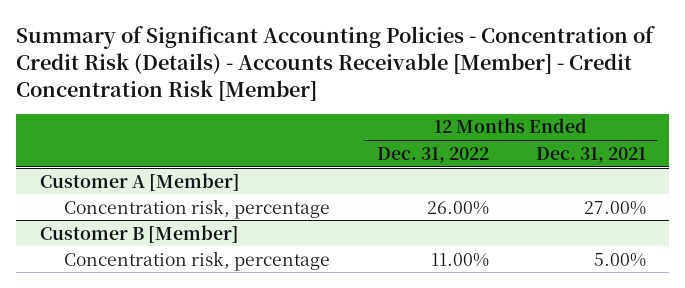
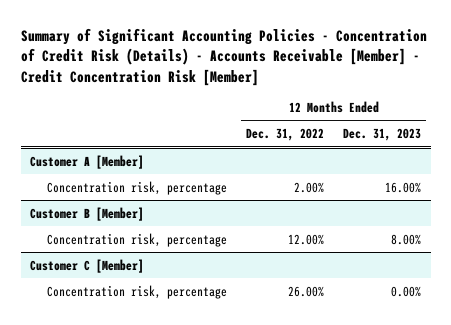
- | 12 Months Ended Dec. 31, 2022 | 12 Months Ended Dec. 31, 2021
+ | 12 Months Ended Dec. 31, 2022 | 12 Months Ended Dec. 31, 2023
@ Customer A [Member]
- Concentration risk, percentage | 26.00% | 27.00%
+ Concentration risk, percentage | 2.00% | 16.00%
@ Customer B [Member]
- Concentration risk, percentage | 11.00% | 5.00%
+ Concentration risk, percentage | 12.00% | 8.00%
+ Customer C [Member]
+ Concentration risk, percentage | 26.00% | 0.00%

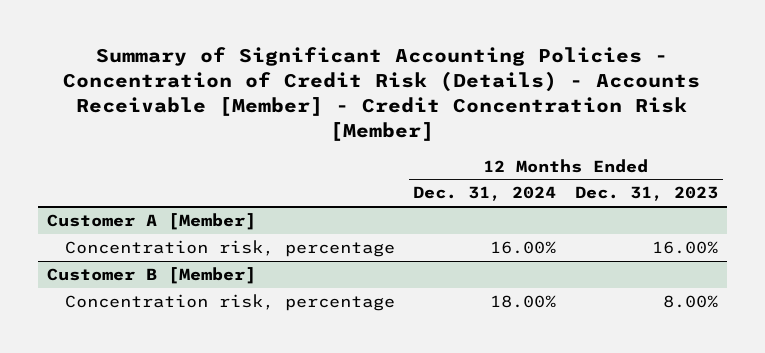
- | 12 Months Ended Dec. 31, 2022 | 12 Months Ended Dec. 31, 2023
+ | 12 Months Ended Dec. 31, 2024 | 12 Months Ended Dec. 31, 2023
- Customer C [Member]
- Concentration risk, percentage | 26.00% | 0.00%

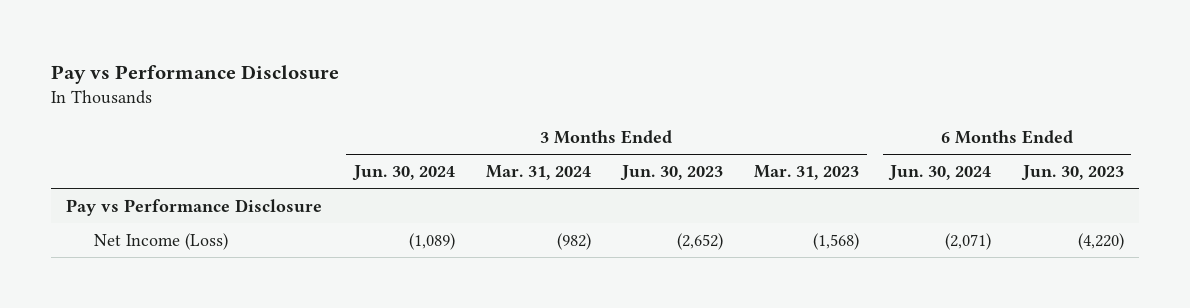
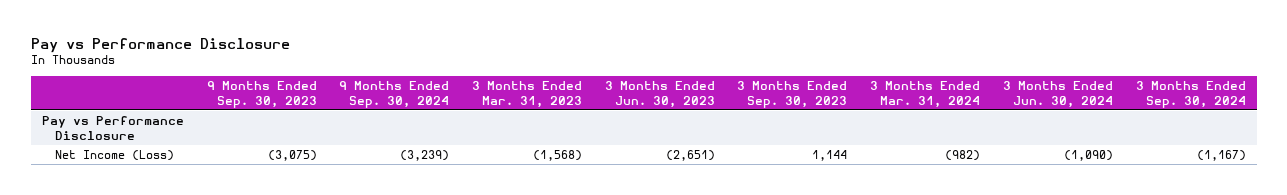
- | 3 Months Ended Jun. 30, 2024 | 3 Months Ended Mar. 31, 2024 | 3 Months Ended Jun. 30, 2023 | 3 Months Ended Mar. 31, 2023 | 6 Months Ended Jun. 30, 2024 | 6 Months Ended Jun. 30, 2023
+ | 9 Months Ended Sep. 30, 2023 | 9 Months Ended Sep. 30, 2024 | 3 Months Ended Mar. 31, 2023 | 3 Months Ended Jun. 30, 2023 | 3 Months Ended Sep. 30, 2023 | 3 Months Ended Mar. 31, 2024 | 3 Months Ended Jun. 30, 2024 | 3 Months Ended Sep. 30, 2024
- Net Income (Loss) | (1,089) | (982) | (2,652) | (1,568) | (2,071) | (4,220)
+ Net Income (Loss) | (3,075) | (3,239) | (1,568) | (2,651) | 1,144 | (982) | (1,090) | (1,167)

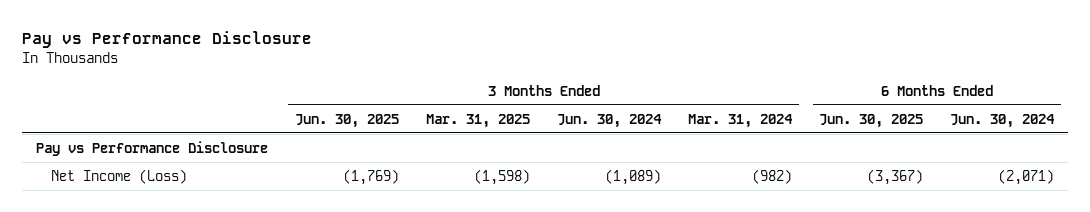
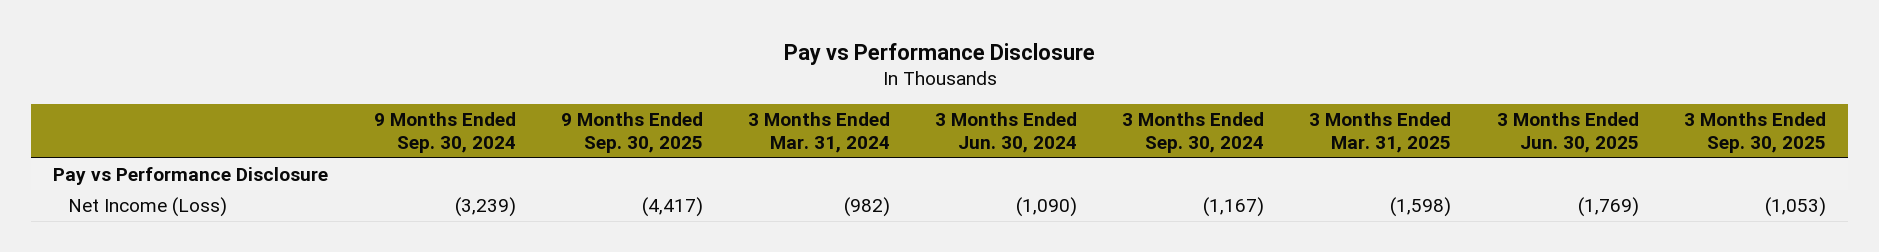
- | 3 Months Ended Jun. 30, 2025 | 3 Months Ended Mar. 31, 2025 | 3 Months Ended Jun. 30, 2024 | 3 Months Ended Mar. 31, 2024 | 6 Months Ended Jun. 30, 2025 | 6 Months Ended Jun. 30, 2024
+ | 9 Months Ended Sep. 30, 2024 | 9 Months Ended Sep. 30, 2025 | 3 Months Ended Mar. 31, 2024 | 3 Months Ended Jun. 30, 2024 | 3 Months Ended Sep. 30, 2024 | 3 Months Ended Mar. 31, 2025 | 3 Months Ended Jun. 30, 2025 | 3 Months Ended Sep. 30, 2025
- Net Income (Loss) | (1,769) | (1,598) | (1,089) | (982) | (3,367) | (2,071)
+ Net Income (Loss) | (3,239) | (4,417) | (982) | (1,090) | (1,167) | (1,598) | (1,769) | (1,053)

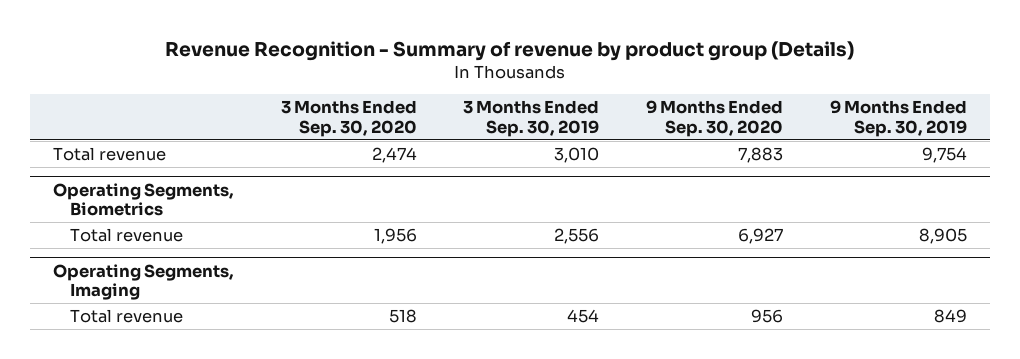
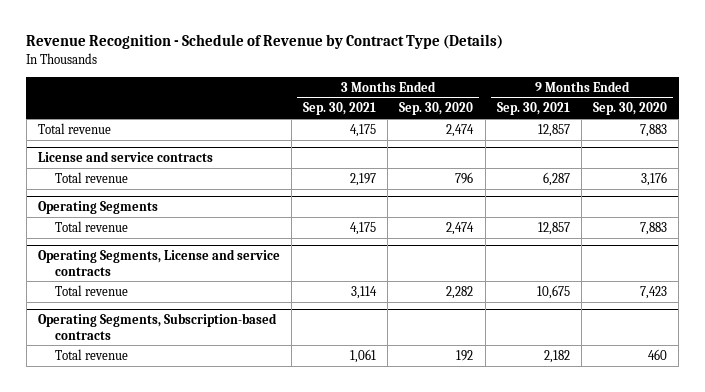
- Revenue Recognition - Summary of revenue by product group (Details)
+ Revenue Recognition - Schedule of Revenue by Contract Type (Details)
- | 3 Months Ended Sep. 30, 2020 | 3 Months Ended Sep. 30, 2019 | 9 Months Ended Sep. 30, 2020 | 9 Months Ended Sep. 30, 2019
+ | 3 Months Ended Sep. 30, 2021 | 3 Months Ended Sep. 30, 2020 | 9 Months Ended Sep. 30, 2021 | 9 Months Ended Sep. 30, 2020
- Operating Segments, Biometrics
- Total revenue | 1,956 | 2,556 | 6,927 | 8,905
- Operating Segments, Imaging
- Total revenue | 518 | 454 | 956 | 849
+ License and service contracts
+ Total revenue | 2,197 | 796 | 6,287 | 3,176
+ Operating Segments
+ Total revenue | 4,175 | 2,474 | 12,857 | 7,883
+ Operating Segments, License and service contracts
+ Total revenue | 3,114 | 2,282 | 10,675 | 7,423
+ Operating Segments, Subscription-based contracts
+ Total revenue | 1,061 | 192 | 2,182 | 460

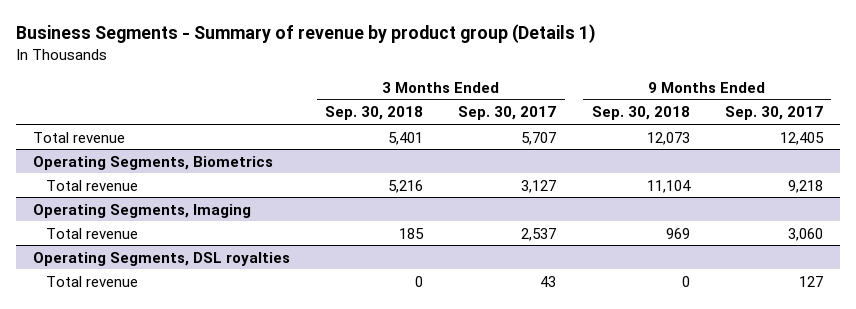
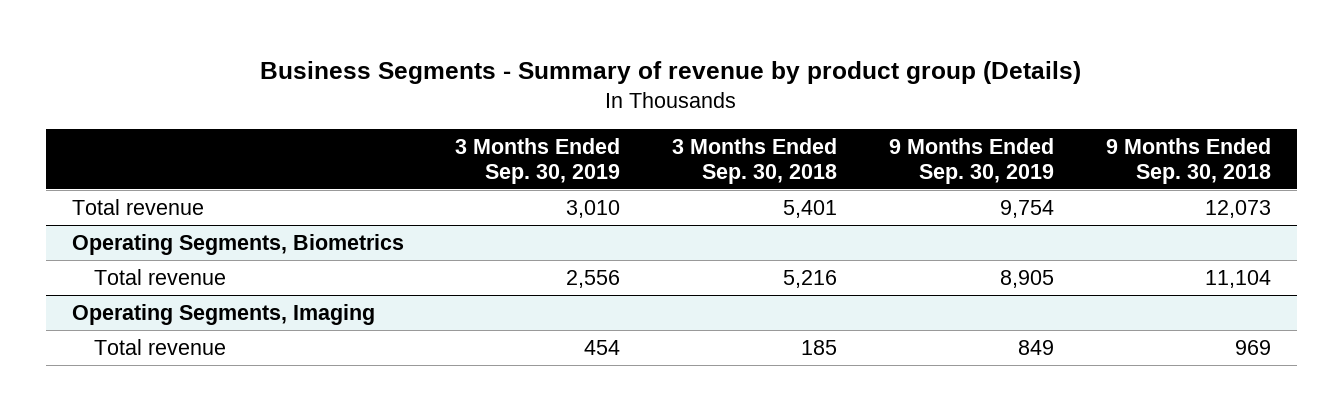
- Business Segments - Summary of revenue by product group (Details 1)
+ Business Segments - Summary of revenue by product group (Details)
- | 3 Months Ended Sep. 30, 2018 | 3 Months Ended Sep. 30, 2017 | 9 Months Ended Sep. 30, 2018 | 9 Months Ended Sep. 30, 2017
+ | 3 Months Ended Sep. 30, 2019 | 3 Months Ended Sep. 30, 2018 | 9 Months Ended Sep. 30, 2019 | 9 Months Ended Sep. 30, 2018
- Operating Segments, DSL royalties
- Total revenue | 0 | 43 | 0 | 127

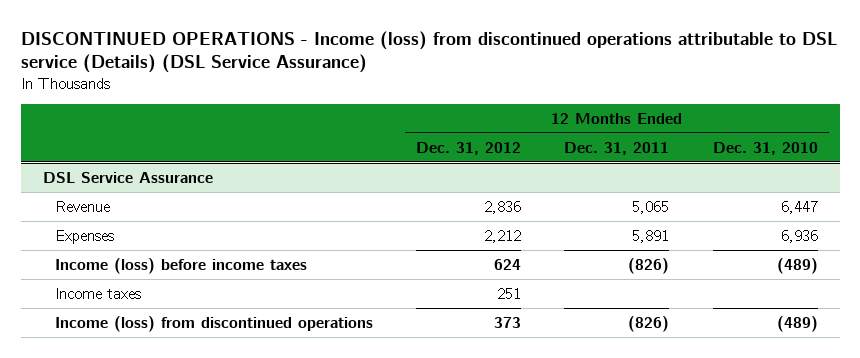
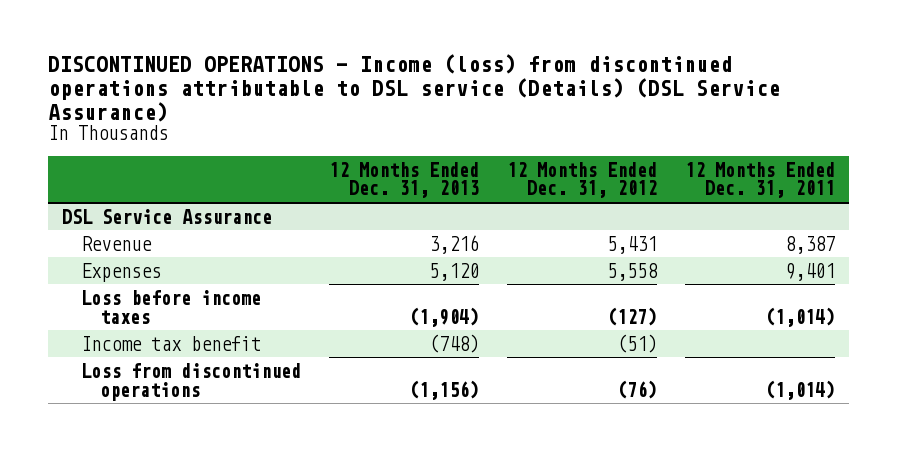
- | 12 Months Ended Dec. 31, 2012 | 12 Months Ended Dec. 31, 2011 | 12 Months Ended Dec. 31, 2010
+ | 12 Months Ended Dec. 31, 2013 | 12 Months Ended Dec. 31, 2012 | 12 Months Ended Dec. 31, 2011
@ DSL Service Assurance
- Revenue | 2,836 | 5,065 | 6,447
- Expenses | 2,212 | 5,891 | 6,936
- Income (loss) before income taxes | 624 | (826) | (489)
- Income taxes | 251 | |
- Income (loss) from discontinued operations | 373 | (826) | (489)
+ Revenue | 3,216 | 5,431 | 8,387
+ Expenses | 5,120 | 5,558 | 9,401
+ Loss before income taxes | (1,904) | (127) | (1,014)
+ Income tax benefit | (748) | (51) |
+ Loss from discontinued operations | (1,156) | (76) | (1,014)

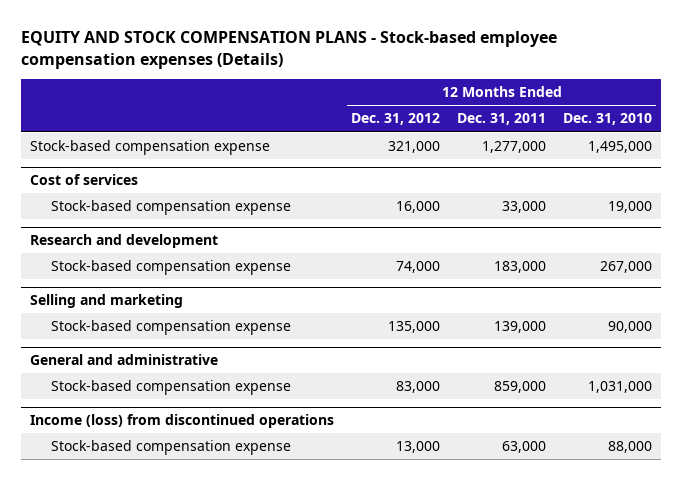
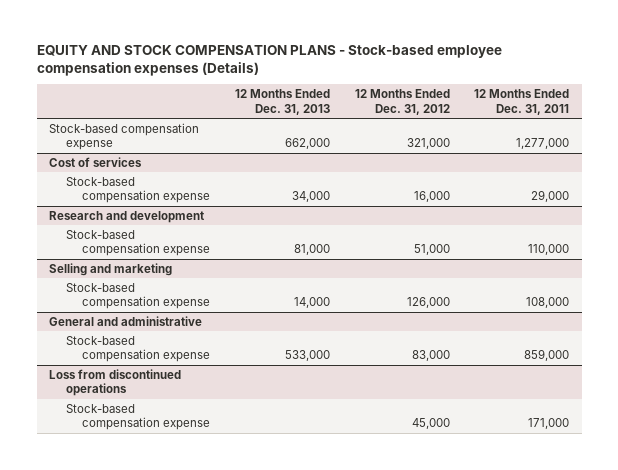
- | 12 Months Ended Dec. 31, 2012 | 12 Months Ended Dec. 31, 2011 | 12 Months Ended Dec. 31, 2010
+ | 12 Months Ended Dec. 31, 2013 | 12 Months Ended Dec. 31, 2012 | 12 Months Ended Dec. 31, 2011
@ Cost of services
- Stock-based compensation expense | 16,000 | 33,000 | 19,000
+ Stock-based compensation expense | 34,000 | 16,000 | 29,000
@ Research and development
- Stock-based compensation expense | 74,000 | 183,000 | 267,000
+ Stock-based compensation expense | 81,000 | 51,000 | 110,000
@ Selling and marketing
- Stock-based compensation expense | 135,000 | 139,000 | 90,000
+ Stock-based compensation expense | 14,000 | 126,000 | 108,000
- Income (loss) from discontinued operations
- Stock-based compensation expense | 13,000 | 63,000 | 88,000
+ Loss from discontinued operations
+ Stock-based compensation expense | | 45,000 | 171,000

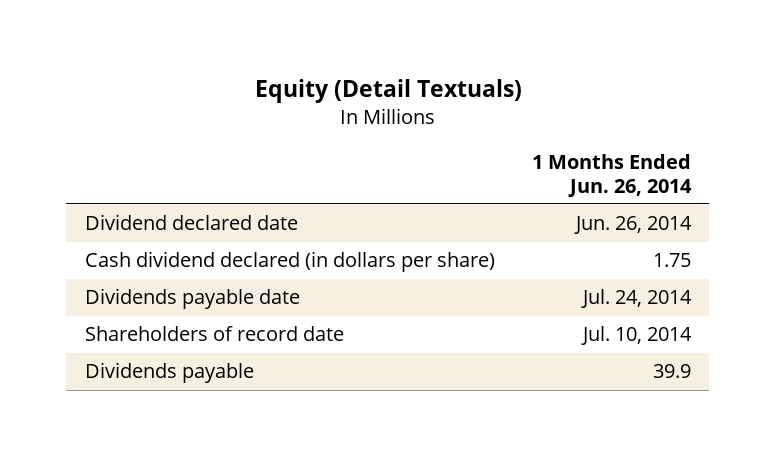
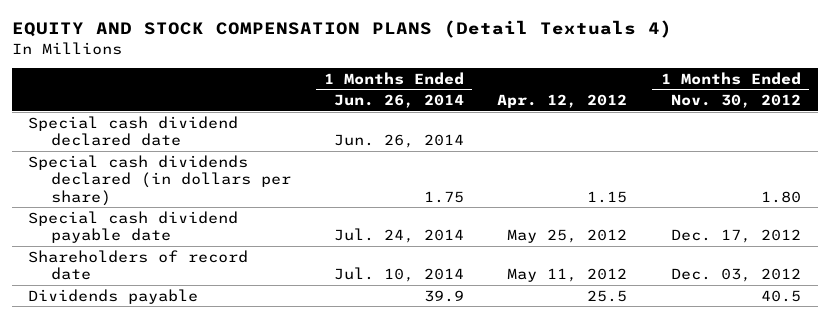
- Equity (Detail Textuals)
+ EQUITY AND STOCK COMPENSATION PLANS (Detail Textuals 4)
- | 1 Months Ended Jun. 26, 2014
+ | 1 Months Ended Jun. 26, 2014 | Apr. 12, 2012 | 1 Months Ended Nov. 30, 2012
- Dividend declared date | Jun. 26, 2014
- Cash dividend declared (in dollars per share) | 1.75
- Dividends payable date | Jul. 24, 2014
+ Special cash dividend declared date | Jun. 26, 2014 | |
+ Special cash dividends declared (in dollars per share) | 1.75 | 1.15 | 1.80
+ Special cash dividend payable date | Jul. 24, 2014 | May 25, 2012 | Dec. 17, 2012

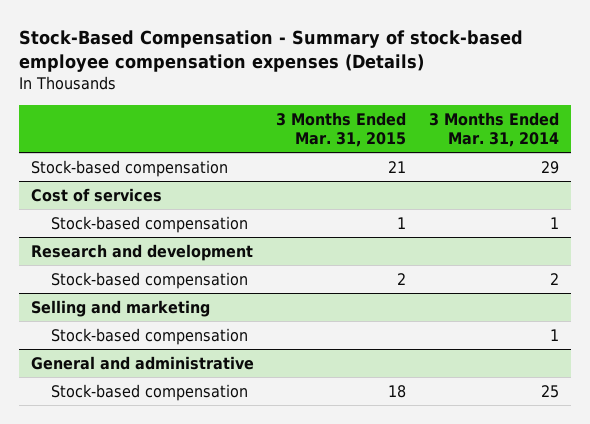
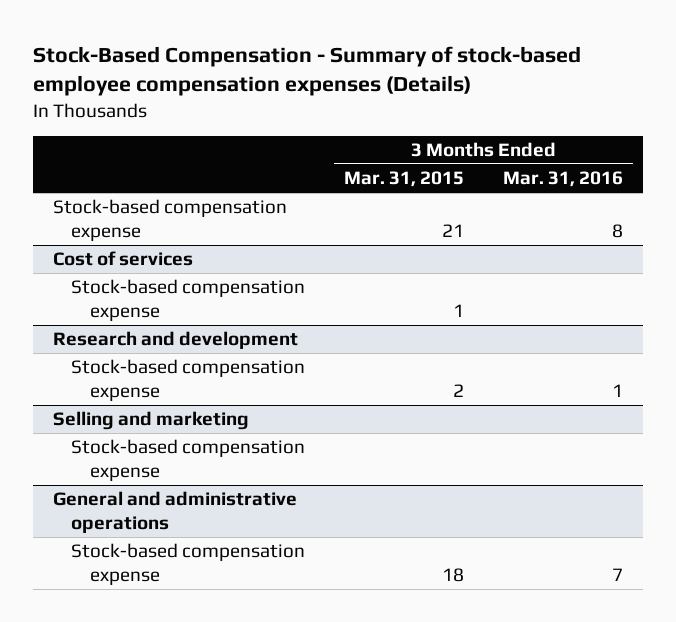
- | 3 Months Ended Mar. 31, 2015 | 3 Months Ended Mar. 31, 2014
+ | 3 Months Ended Mar. 31, 2015 | 3 Months Ended Mar. 31, 2016
- Stock-based compensation | 21 | 29
+ Stock-based compensation expense | 21 | 8
@ Cost of services
- Stock-based compensation | 1 | 1
+ Stock-based compensation expense | 1 |
@ Research and development
- Stock-based compensation | 2 | 2
+ Stock-based compensation expense | 2 | 1
@ Selling and marketing
- Stock-based compensation | | 1
- General and administrative
- Stock-based compensation | 18 | 25
@ Selling and marketing
+ Stock-based compensation expense
+ General and administrative operations
+ Stock-based compensation expense | 18 | 7

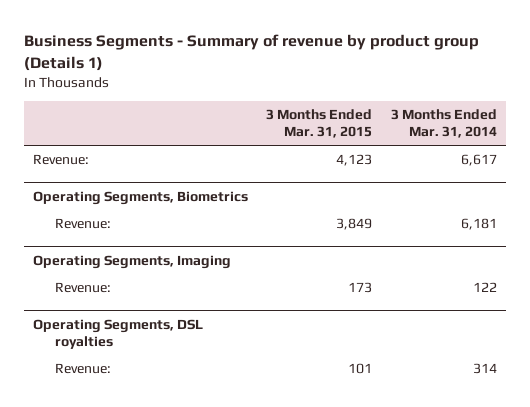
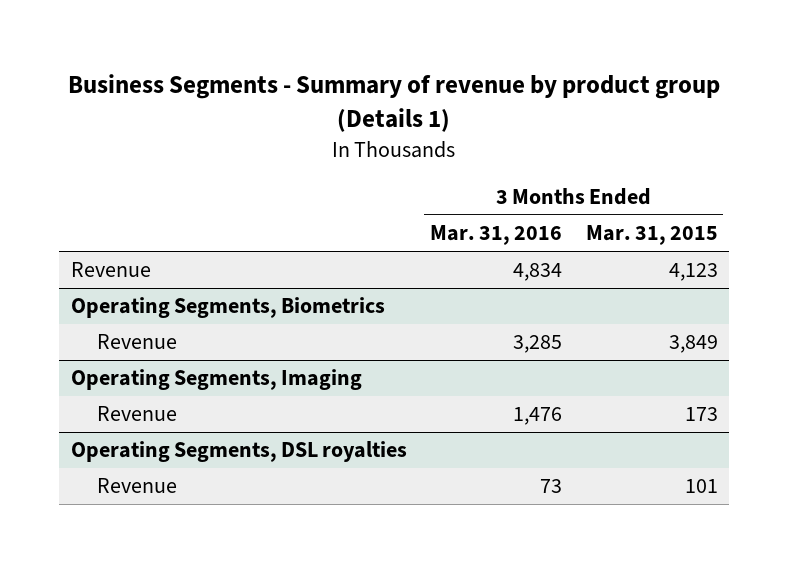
- | 3 Months Ended Mar. 31, 2015 | 3 Months Ended Mar. 31, 2014
+ | 3 Months Ended Mar. 31, 2016 | 3 Months Ended Mar. 31, 2015
- Revenue: | 4,123 | 6,617
+ Revenue | 4,834 | 4,123
@ Operating Segments, Biometrics
- Revenue: | 3,849 | 6,181
+ Revenue | 3,285 | 3,849
@ Operating Segments, Imaging
- Revenue: | 173 | 122
+ Revenue | 1,476 | 173
@ Operating Segments, DSL royalties
- Revenue: | 101 | 314
+ Revenue | 73 | 101

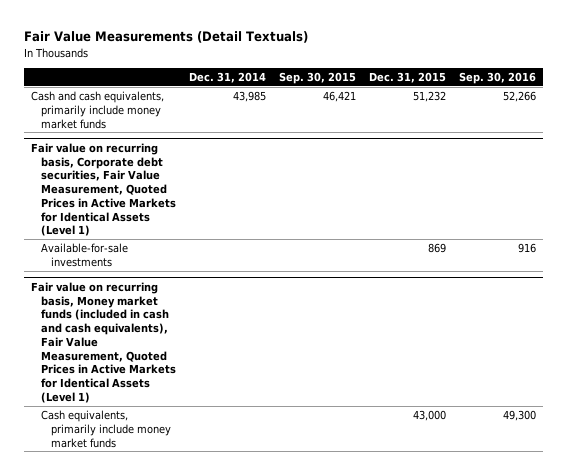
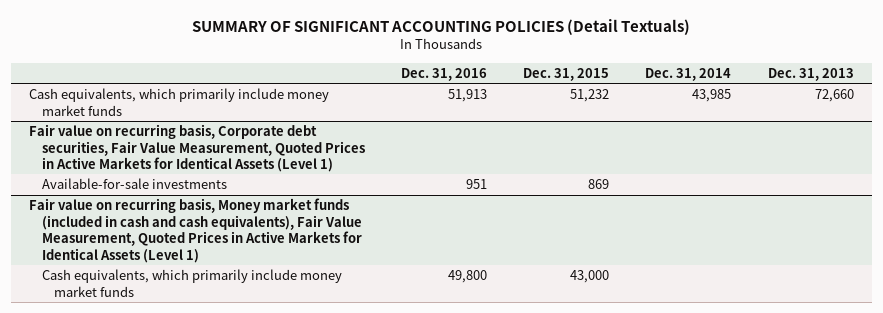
- Fair Value Measurements (Detail Textuals)
+ SUMMARY OF SIGNIFICANT ACCOUNTING POLICIES (Detail Textuals)
- | Dec. 31, 2014 | Sep. 30, 2015 | Dec. 31, 2015 | Sep. 30, 2016
+ | Dec. 31, 2016 | Dec. 31, 2015 | Dec. 31, 2014 | Dec. 31, 2013
- Cash and cash equivalents, primarily include money market funds | 43,985 | 46,421 | 51,232 | 52,266
+ Cash equivalents, which primarily include money market funds | 51,913 | 51,232 | 43,985 | 72,660
@ Fair value on recurring basis, Money market funds (included in cash and cash equivalents), Fair Value Measurement, Quoted Prices in Active Markets for Identical Assets (Level 1)
- Cash equivalents, primarily include money market funds | | | 43,000 | 49,300
+ Cash equivalents, which primarily include money market funds | 49,800 | 43,000 | |

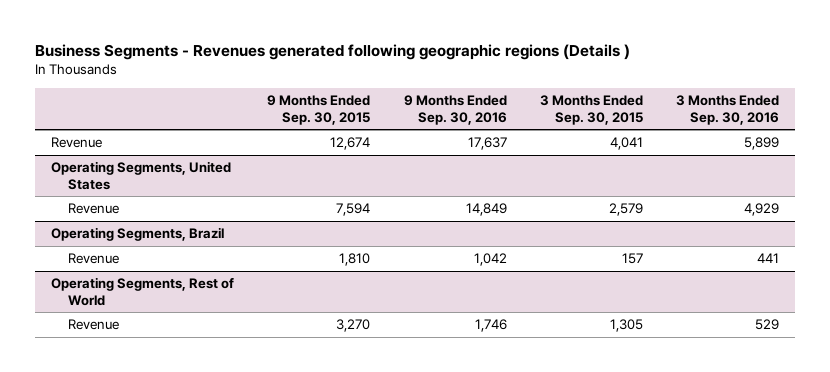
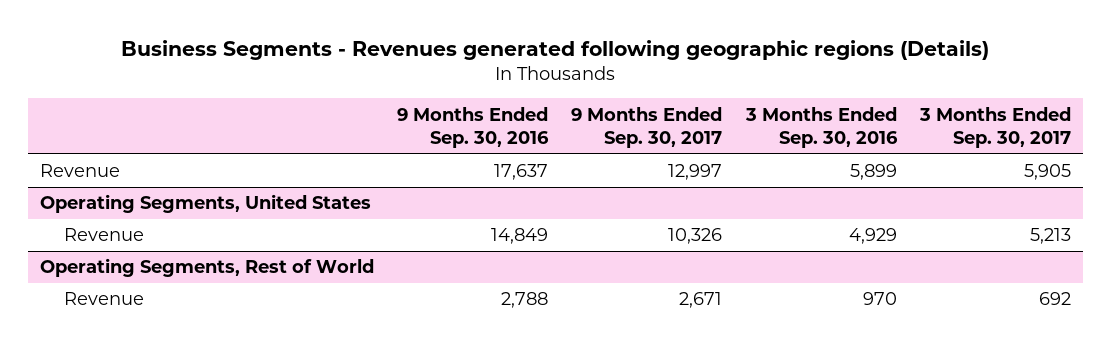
- Business Segments - Revenues generated following geographic regions (Details )
+ Business Segments - Revenues generated following geographic regions (Details)
- | 9 Months Ended Sep. 30, 2015 | 9 Months Ended Sep. 30, 2016 | 3 Months Ended Sep. 30, 2015 | 3 Months Ended Sep. 30, 2016
+ | 9 Months Ended Sep. 30, 2016 | 9 Months Ended Sep. 30, 2017 | 3 Months Ended Sep. 30, 2016 | 3 Months Ended Sep. 30, 2017
- Operating Segments, Brazil
- Revenue | 1,810 | 1,042 | 157 | 441
@ Operating Segments, Rest of World
- Revenue | 3,270 | 1,746 | 1,305 | 529
+ Revenue | 2,788 | 2,671 | 970 | 692

